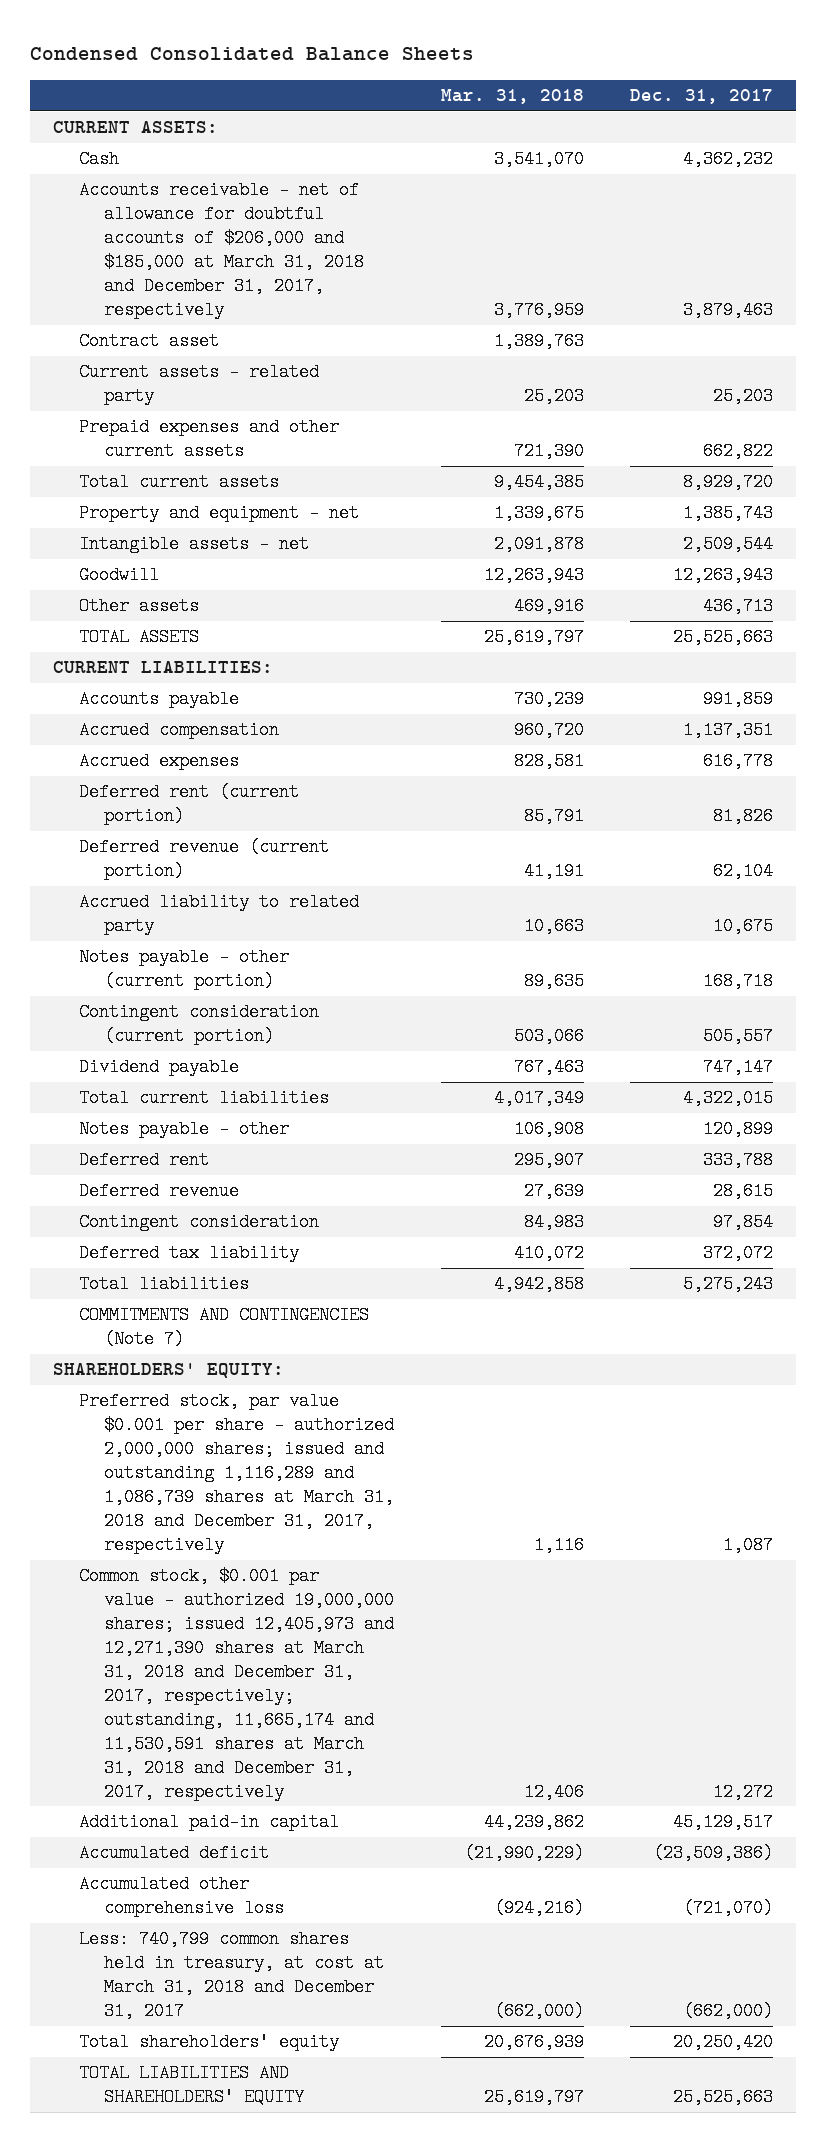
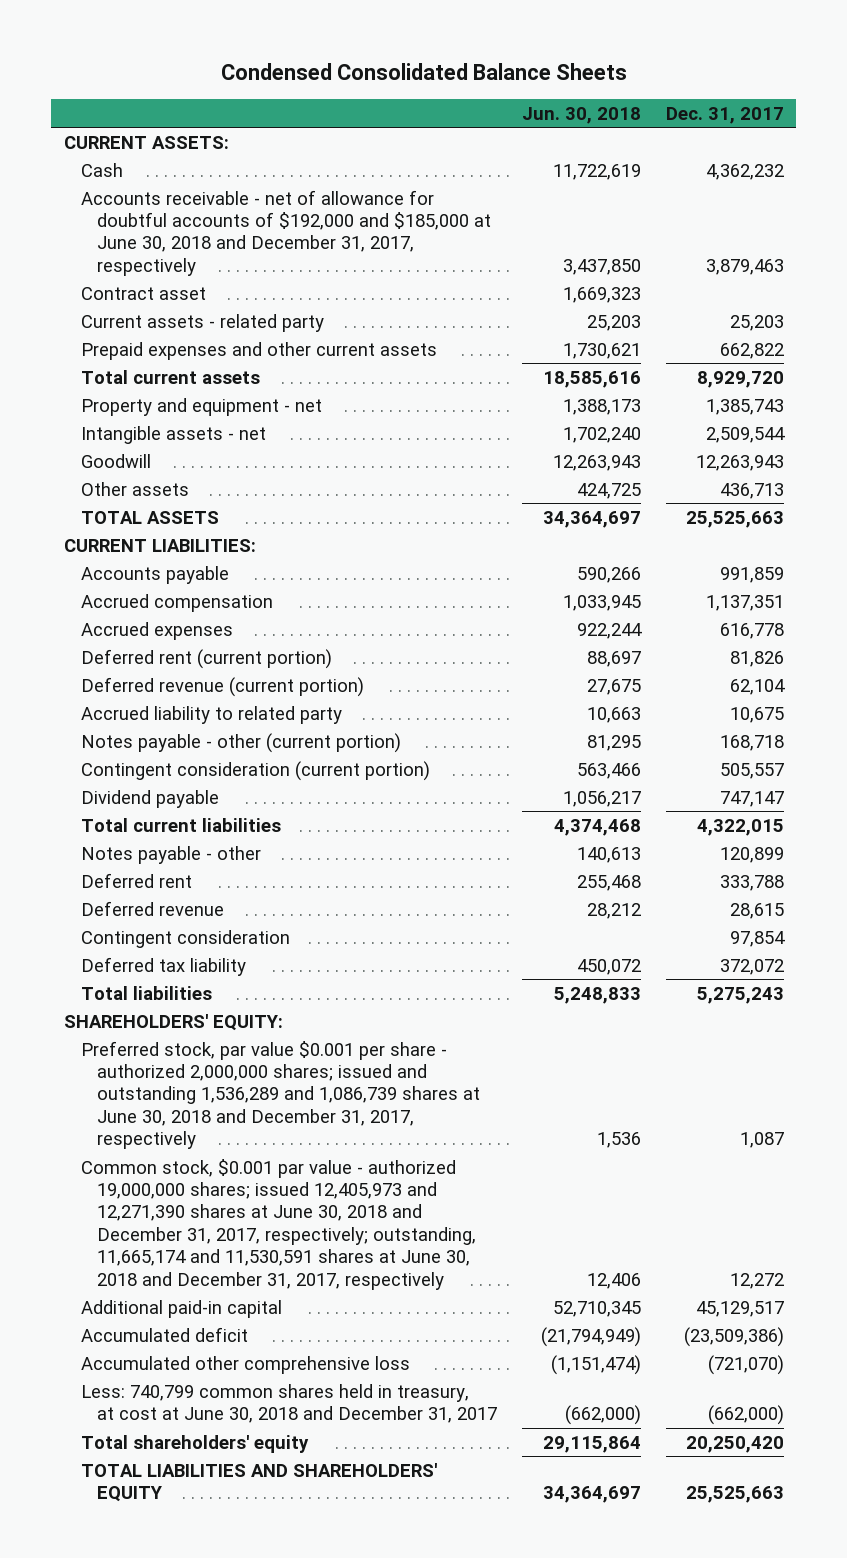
- | Mar. 31, 2018 | Dec. 31, 2017
+ | Jun. 30, 2018 | Dec. 31, 2017
- Accounts receivable - net of allowance for doubtful accounts of $206,000 and $185,000 at March 31, 2018 and December 31, 2017, respectively | 3,776,959 | 3,879,463
+ Accounts receivable - net of allowance for doubtful accounts of $192,000 and $185,000 at June 30, 2018 and December 31, 2017, respectively | 3,437,850 | 3,879,463
- COMMITMENTS AND CONTINGENCIES (Note 7)
- Preferred stock, par value $0.001 per share - authorized 2,000,000 shares; issued and outstanding 1,116,289 and 1,086,739 shares at March 31, 2018 and December 31, 2017, respectively | 1,116 | 1,087
- Common stock, $0.001 par value - authorized 19,000,000 shares; issued 12,405,973 and 12,271,390 shares at March 31, 2018 and December 31, 2017, respectively; outstanding, 11,665,174 and 11,530,591 shares at March 31, 2018 and December 31, 2017, respectively | 12,406 | 12,272
+ Preferred stock, par value $0.001 per share - authorized 2,000,000 shares; issued and outstanding 1,536,289 and 1,086,739 shares at June 30, 2018 and December 31, 2017, respectively | 1,536 | 1,087
+ Common stock, $0.001 par value - authorized 19,000,000 shares; issued 12,405,973 and 12,271,390 shares at June 30, 2018 and December 31, 2017, respectively; outstanding, 11,665,174 and 11,530,591 shares at June 30, 2018 and December 31, 2017, respectively | 12,406 | 12,272
- Less: 740,799 common shares held in treasury, at cost at March 31, 2018 and December 31, 2017 | (662,000) | (662,000)
+ Less: 740,799 common shares held in treasury, at cost at June 30, 2018 and December 31, 2017 | (662,000) | (662,000)

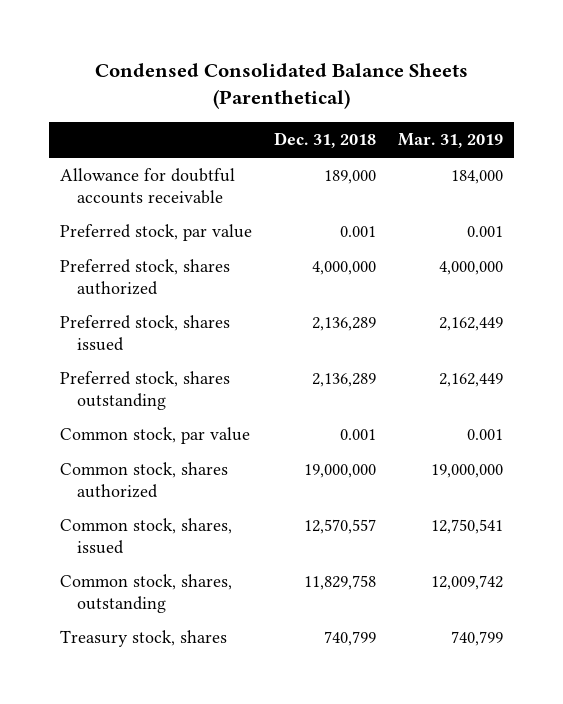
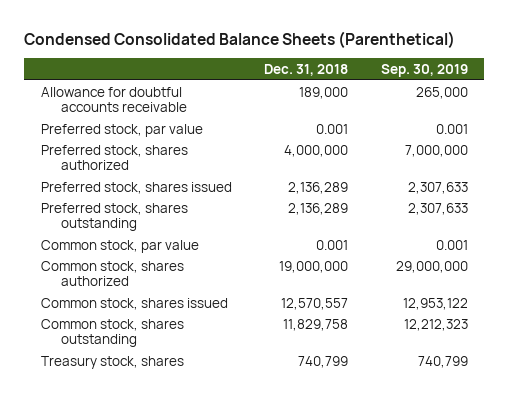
- | Dec. 31, 2018 | Mar. 31, 2019
+ | Dec. 31, 2018 | Sep. 30, 2019
- Common stock, shares, issued | 12,570,557 | 12,750,541
- Common stock, shares, outstanding | 11,829,758 | 12,009,742
+ Common stock, shares issued | 12,570,557 | 12,953,122
+ Common stock, shares outstanding | 11,829,758 | 12,212,323

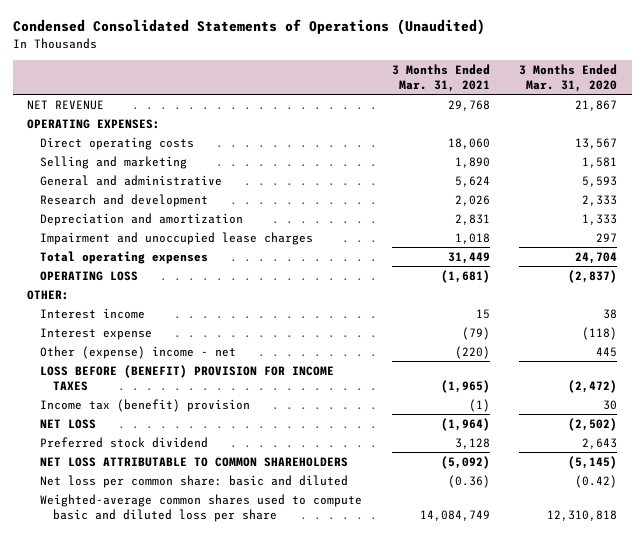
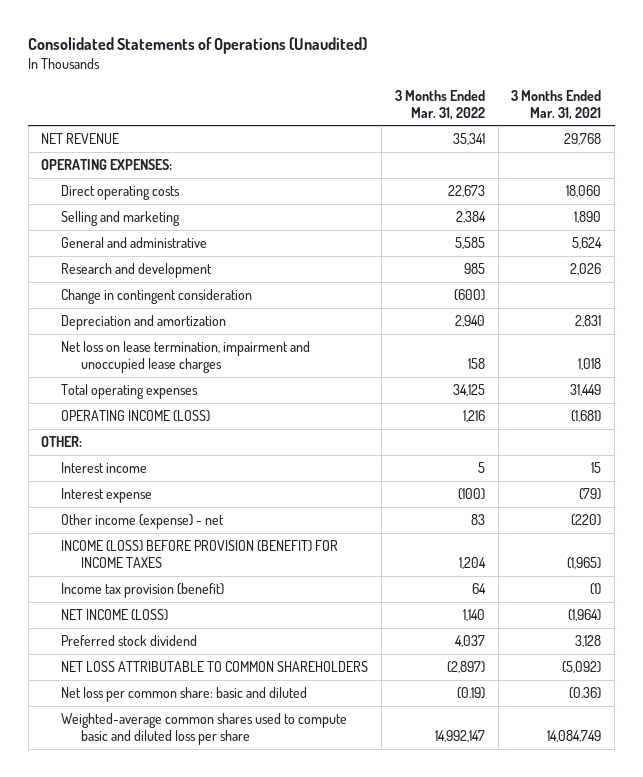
- Condensed Consolidated Statements of Operations (Unaudited)
+ Consolidated Statements of Operations (Unaudited)
- | 3 Months Ended Mar. 31, 2021 | 3 Months Ended Mar. 31, 2020
+ | 3 Months Ended Mar. 31, 2022 | 3 Months Ended Mar. 31, 2021
+ Change in contingent consideration | (600) |
- Impairment and unoccupied lease charges | 1,018 | 297
+ Net loss on lease termination, impairment and unoccupied lease charges | 158 | 1,018
- OPERATING LOSS | (1,681) | (2,837)
+ OPERATING INCOME (LOSS) | 1,216 | (1,681)
- Other (expense) income - net | (220) | 445
- LOSS BEFORE (BENEFIT) PROVISION FOR INCOME TAXES | (1,965) | (2,472)
- Income tax (benefit) provision | (1) | 30
- NET LOSS | (1,964) | (2,502)
+ Other income (expense) - net | 83 | (220)
+ INCOME (LOSS) BEFORE PROVISION (BENEFIT) FOR INCOME TAXES | 1,204 | (1,965)
+ Income tax provision (benefit) | 64 | (1)
+ NET INCOME (LOSS) | 1,140 | (1,964)

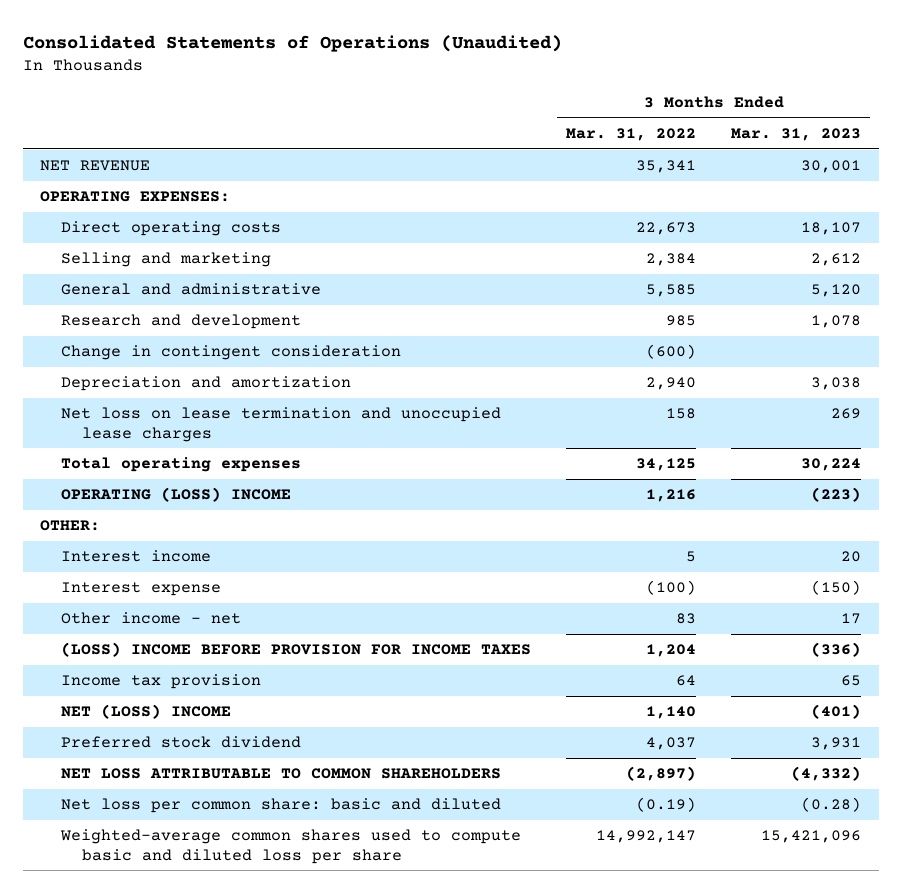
- | 3 Months Ended Mar. 31, 2022 | 3 Months Ended Mar. 31, 2021
+ | 3 Months Ended Mar. 31, 2022 | 3 Months Ended Mar. 31, 2023
- Net loss on lease termination, impairment and unoccupied lease charges | 158 | 1,018
+ Net loss on lease termination and unoccupied lease charges | 158 | 269
- OPERATING INCOME (LOSS) | 1,216 | (1,681)
+ OPERATING (LOSS) INCOME | 1,216 | (223)
- Other income (expense) - net | 83 | (220)
- INCOME (LOSS) BEFORE PROVISION (BENEFIT) FOR INCOME TAXES | 1,204 | (1,965)
- Income tax provision (benefit) | 64 | (1)
- NET INCOME (LOSS) | 1,140 | (1,964)
+ Other income - net | 83 | 17
+ (LOSS) INCOME BEFORE PROVISION FOR INCOME TAXES | 1,204 | (336)
+ Income tax provision | 64 | 65
+ NET (LOSS) INCOME | 1,140 | (401)

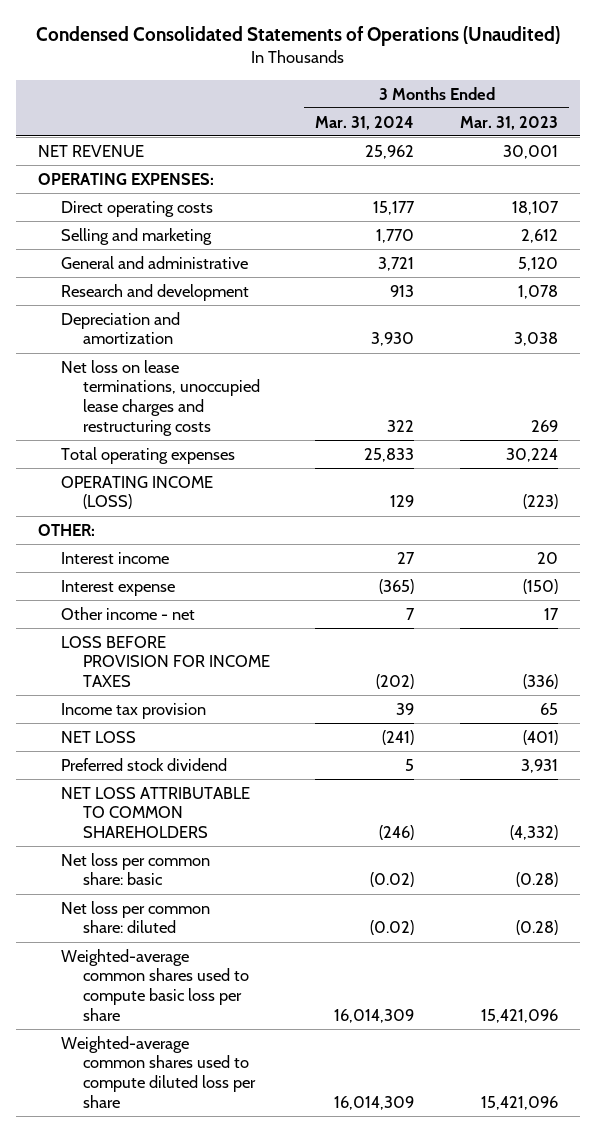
- Consolidated Statements of Operations (Unaudited)
+ Condensed Consolidated Statements of Operations (Unaudited)
- | 3 Months Ended Mar. 31, 2022 | 3 Months Ended Mar. 31, 2023
+ | 3 Months Ended Mar. 31, 2024 | 3 Months Ended Mar. 31, 2023
- Change in contingent consideration | (600) |
- Net loss on lease termination and unoccupied lease charges | 158 | 269
+ Net loss on lease terminations, unoccupied lease charges and restructuring costs | 322 | 269
- OPERATING (LOSS) INCOME | 1,216 | (223)
+ OPERATING INCOME (LOSS) | 129 | (223)
- (LOSS) INCOME BEFORE PROVISION FOR INCOME TAXES | 1,204 | (336)
+ LOSS BEFORE PROVISION FOR INCOME TAXES | (202) | (336)
- NET (LOSS) INCOME | 1,140 | (401)
+ NET LOSS | (241) | (401)
- Net loss per common share: basic and diluted | (0.19) | (0.28)
- Weighted-average common shares used to compute basic and diluted loss per share | 14,992,147 | 15,421,096
+ Net loss per common share: basic | (0.02) | (0.28)
+ Net loss per common share: diluted | (0.02) | (0.28)
+ Weighted-average common shares used to compute basic loss per share | 16,014,309 | 15,421,096
+ Weighted-average common shares used to compute diluted loss per share | 16,014,309 | 15,421,096

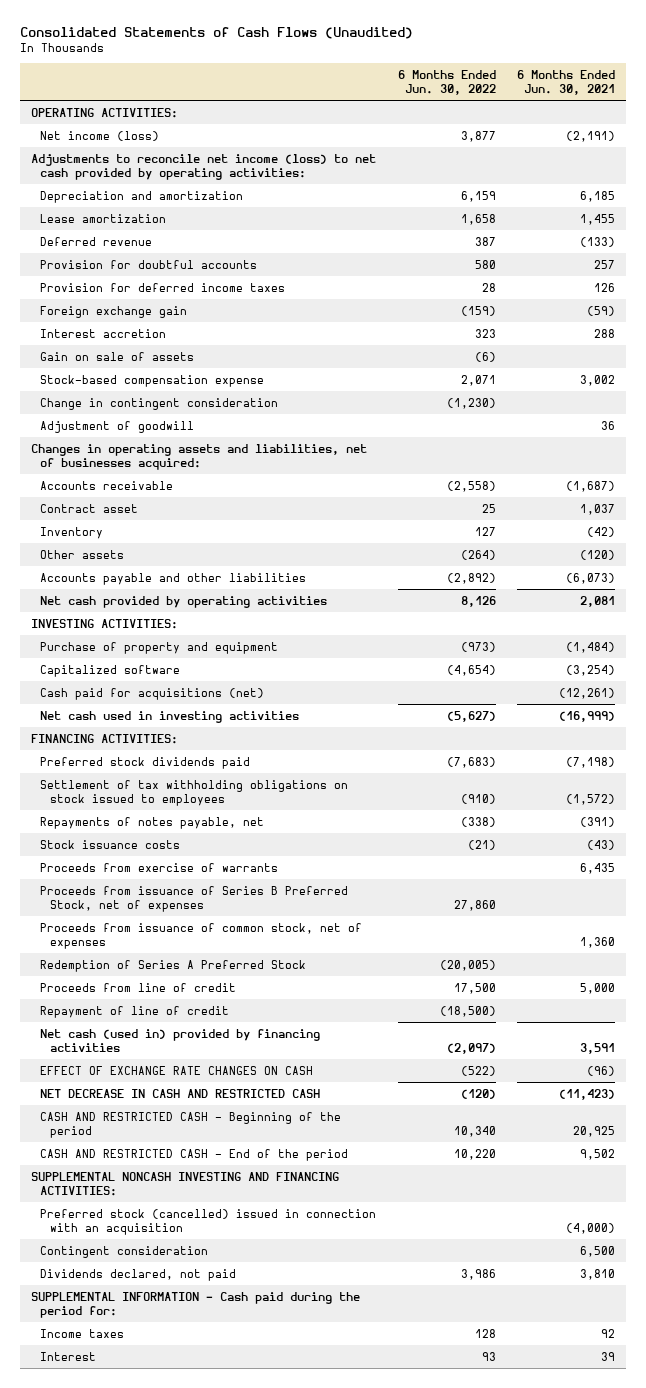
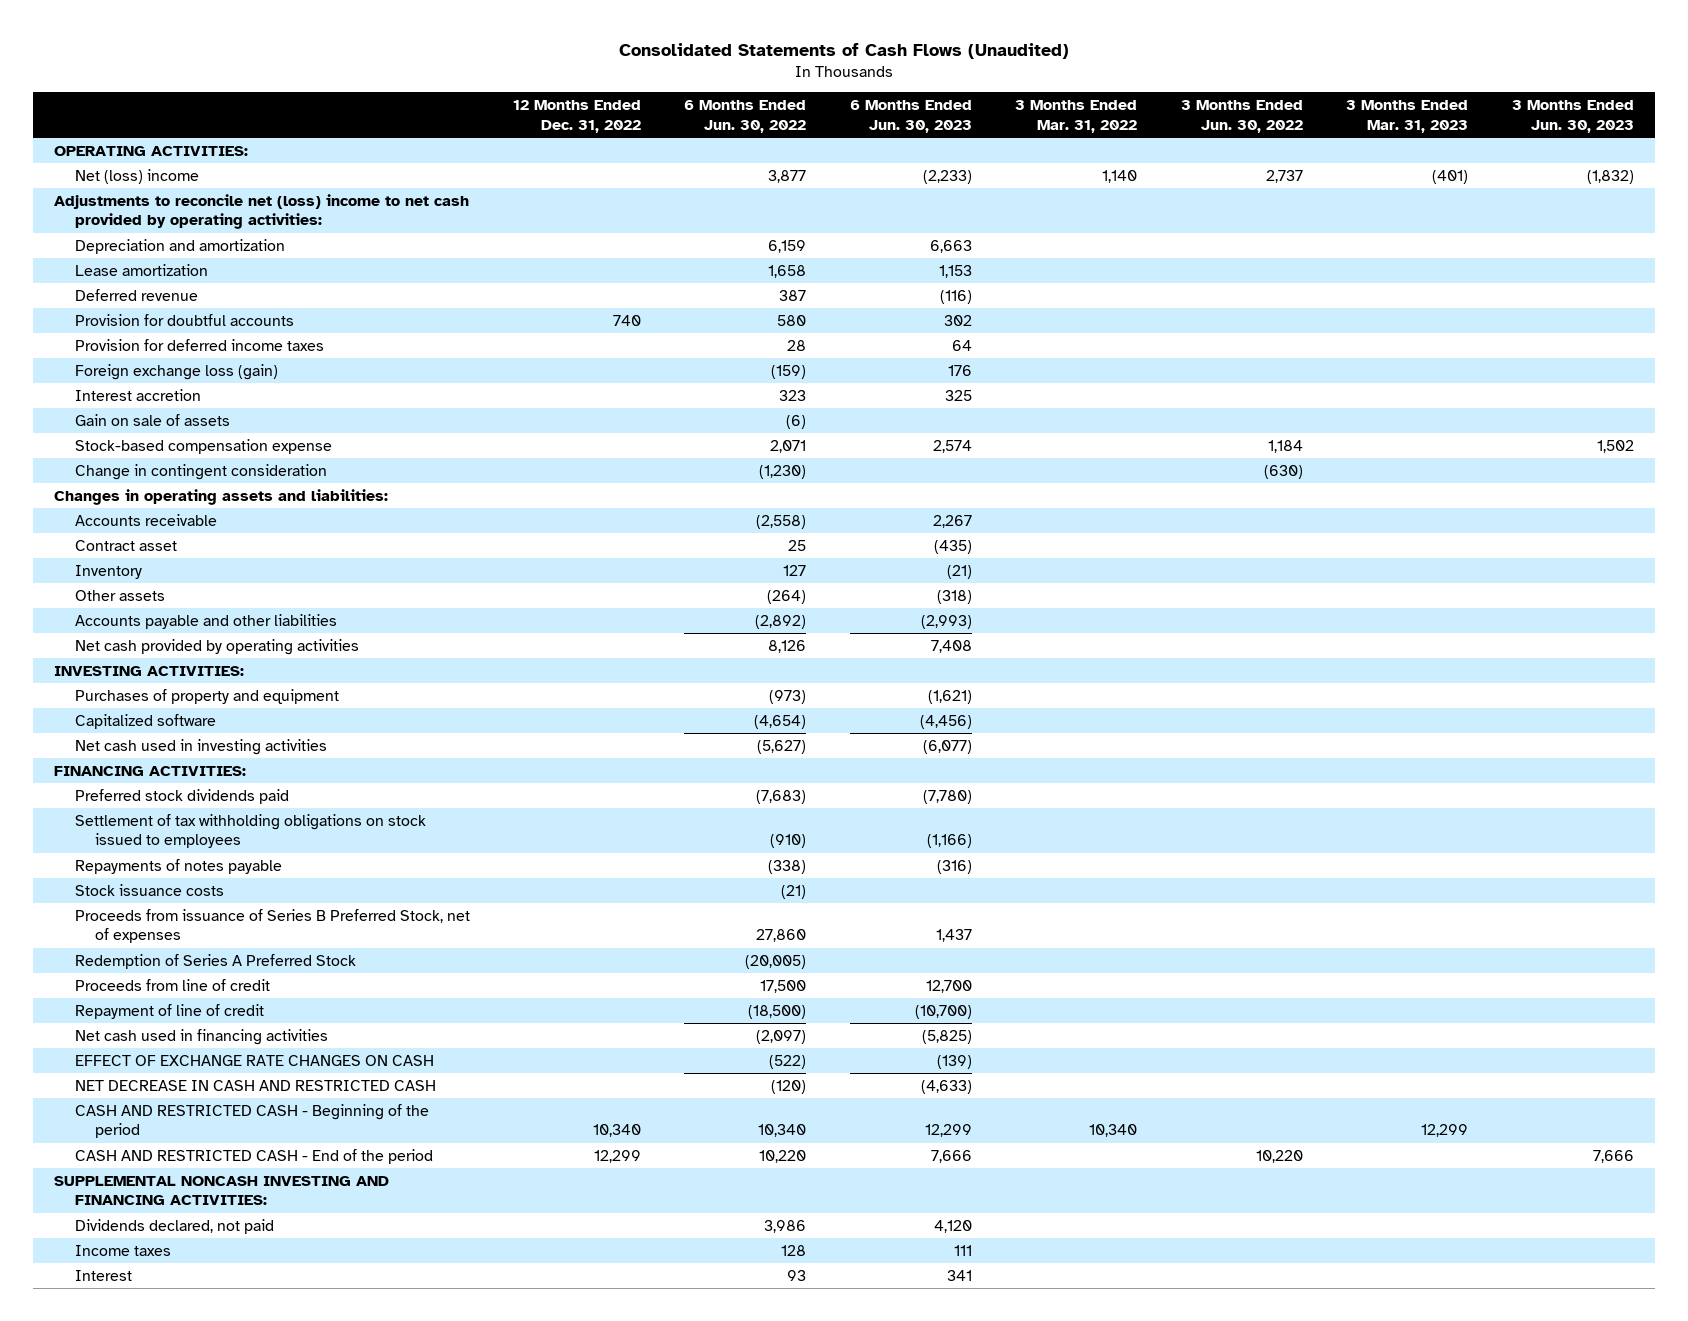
- | 6 Months Ended Jun. 30, 2022 | 6 Months Ended Jun. 30, 2021
+ | 12 Months Ended Dec. 31, 2022 | 6 Months Ended Jun. 30, 2022 | 6 Months Ended Jun. 30, 2023 | 3 Months Ended Mar. 31, 2022 | 3 Months Ended Jun. 30, 2022 | 3 Months Ended Mar. 31, 2023 | 3 Months Ended Jun. 30, 2023
- Net income (loss) | 3,877 | (2,191)
- Adjustments to reconcile net income (loss) to net cash provided by operating activities:
+ Net (loss) income | | 3,877 | (2,233) | 1,140 | 2,737 | (401) | (1,832)
+ Adjustments to reconcile net (loss) income to net cash provided by operating activities:
- Foreign exchange gain | (159) | (59)
+ Foreign exchange loss (gain) | | (159) | 176 | | | |
- Adjustment of goodwill | | 36
- Changes in operating assets and liabilities, net of businesses acquired:
+ Changes in operating assets and liabilities:
- Purchase of property and equipment | (973) | (1,484)
+ Purchases of property and equipment | | (973) | (1,621) | | | |
- Cash paid for acquisitions (net) | | (12,261)
- Repayments of notes payable, net | (338) | (391)
+ Repayments of notes payable | | (338) | (316) | | | |
- Proceeds from exercise of warrants | | 6,435
- Proceeds from issuance of common stock, net of expenses | | 1,360
- Net cash (used in) provided by financing activities | (2,097) | 3,591
+ Net cash used in financing activities | | (2,097) | (5,825) | | | |
- Preferred stock (cancelled) issued in connection with an acquisition | | (4,000)
- Contingent consideration | | 6,500
- SUPPLEMENTAL INFORMATION - Cash paid during the period for:

